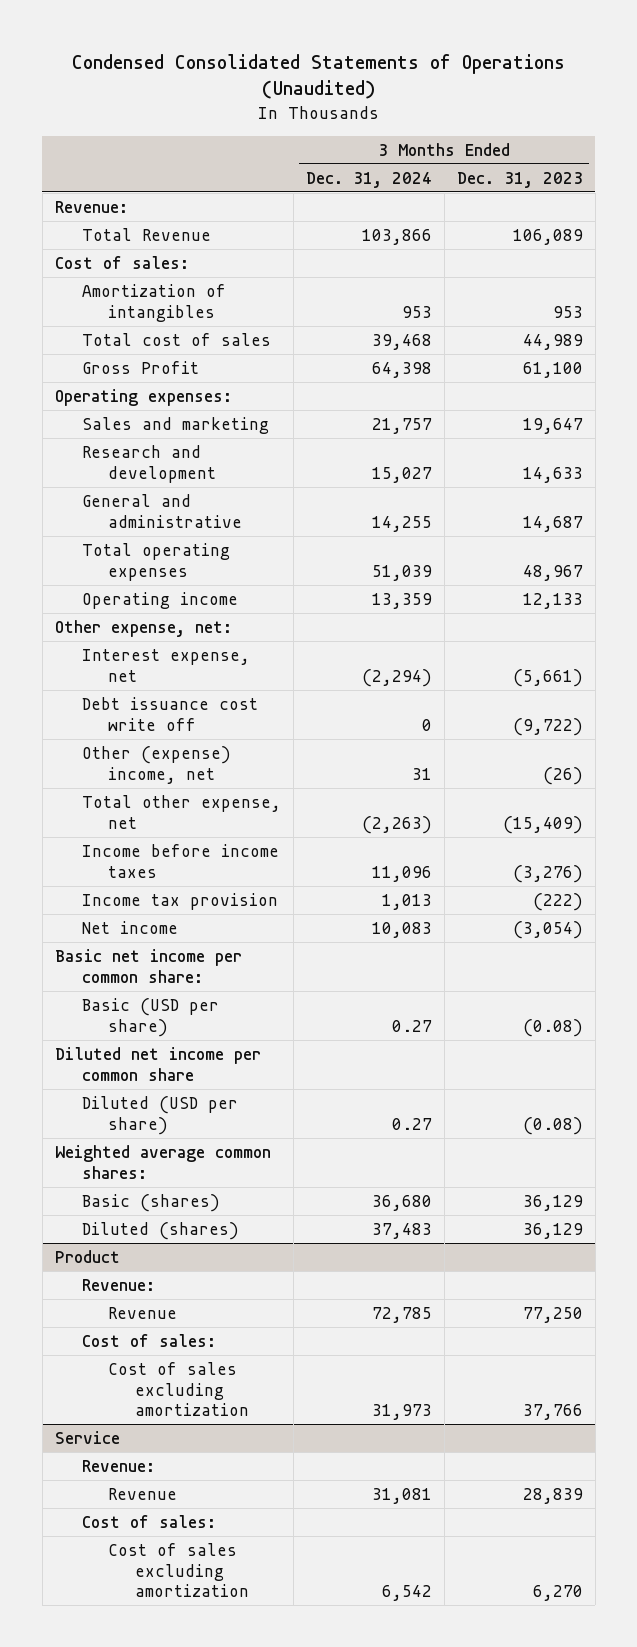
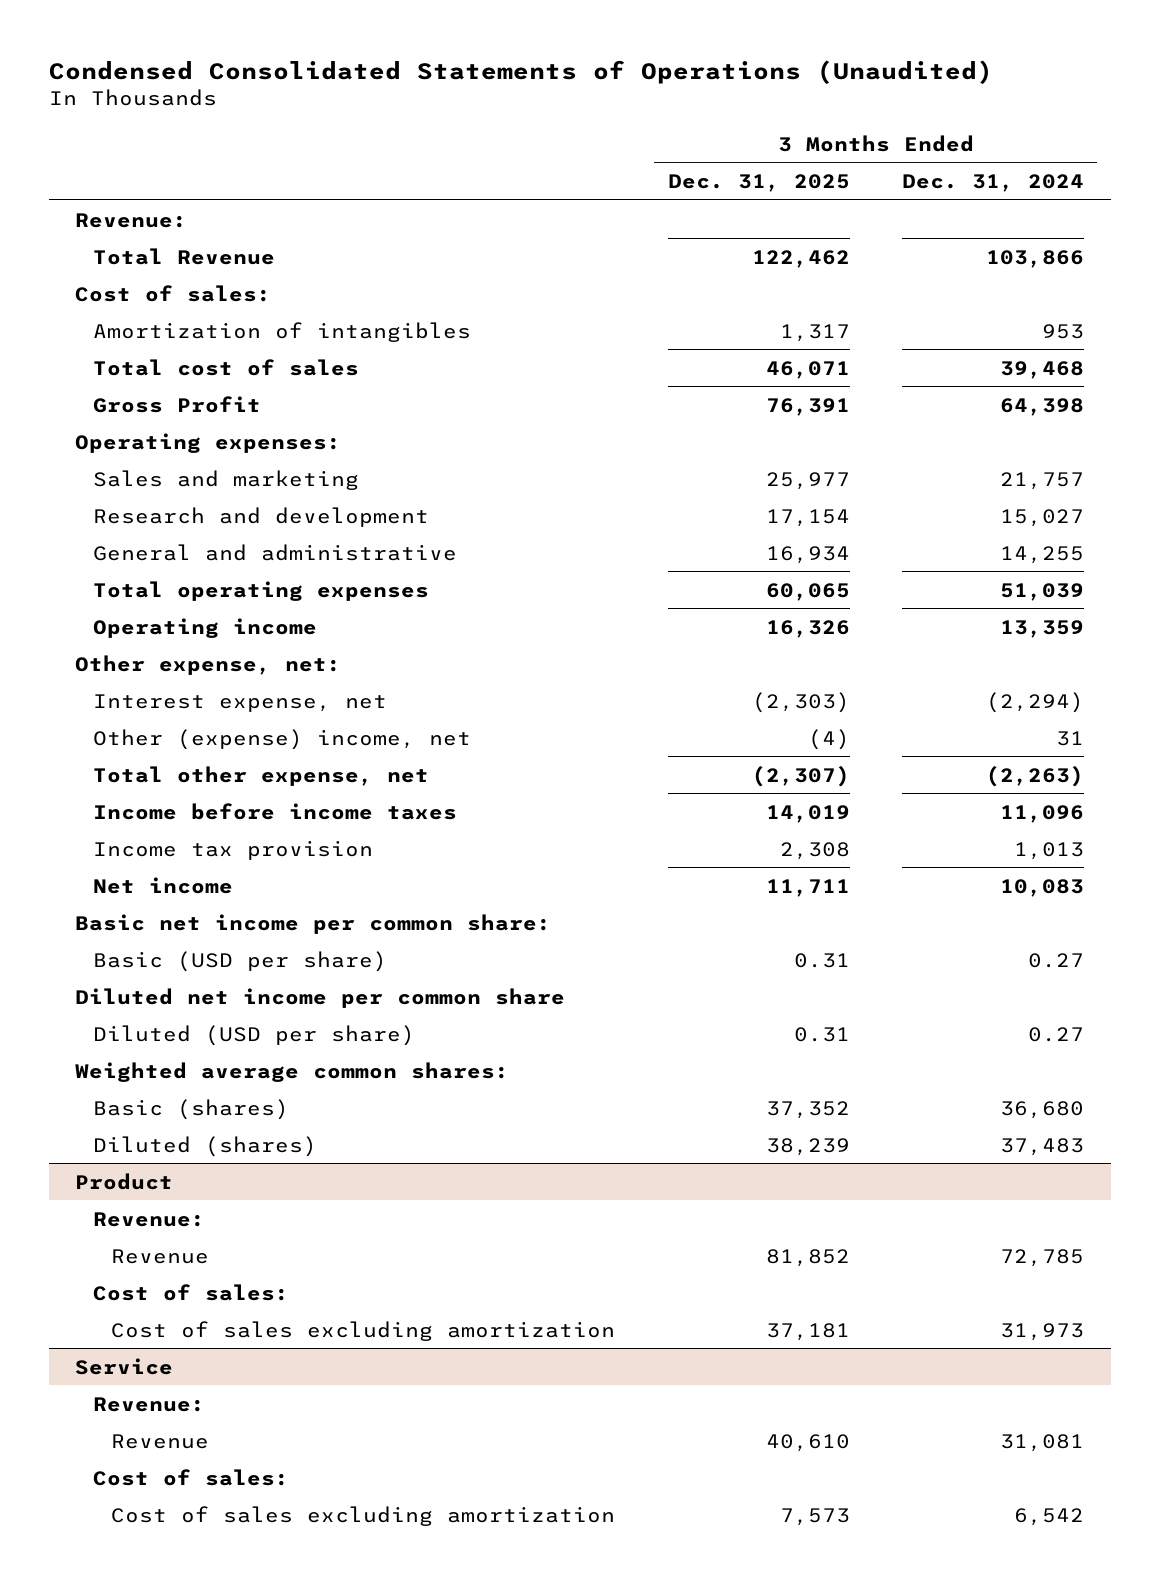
- | 3 Months Ended Dec. 31, 2024 | 3 Months Ended Dec. 31, 2023
+ | 3 Months Ended Dec. 31, 2025 | 3 Months Ended Dec. 31, 2024
- Debt issuance cost write off | 0 | (9,722)

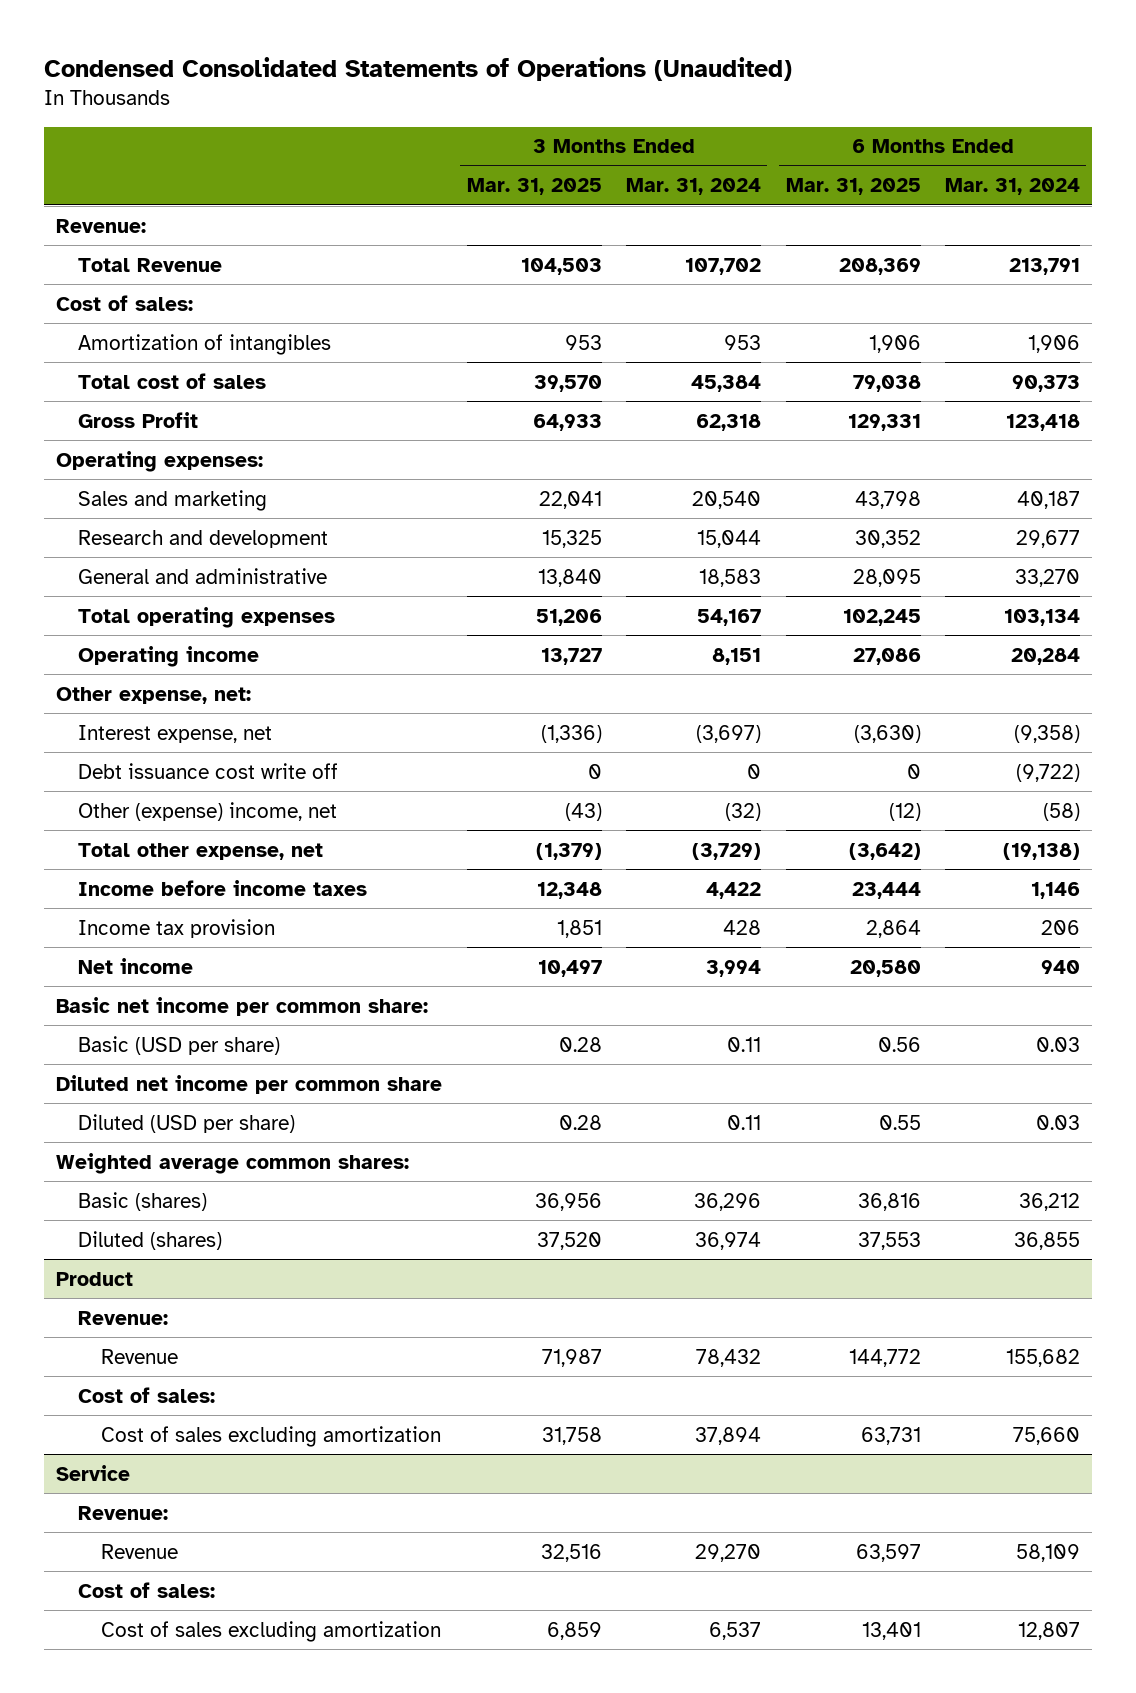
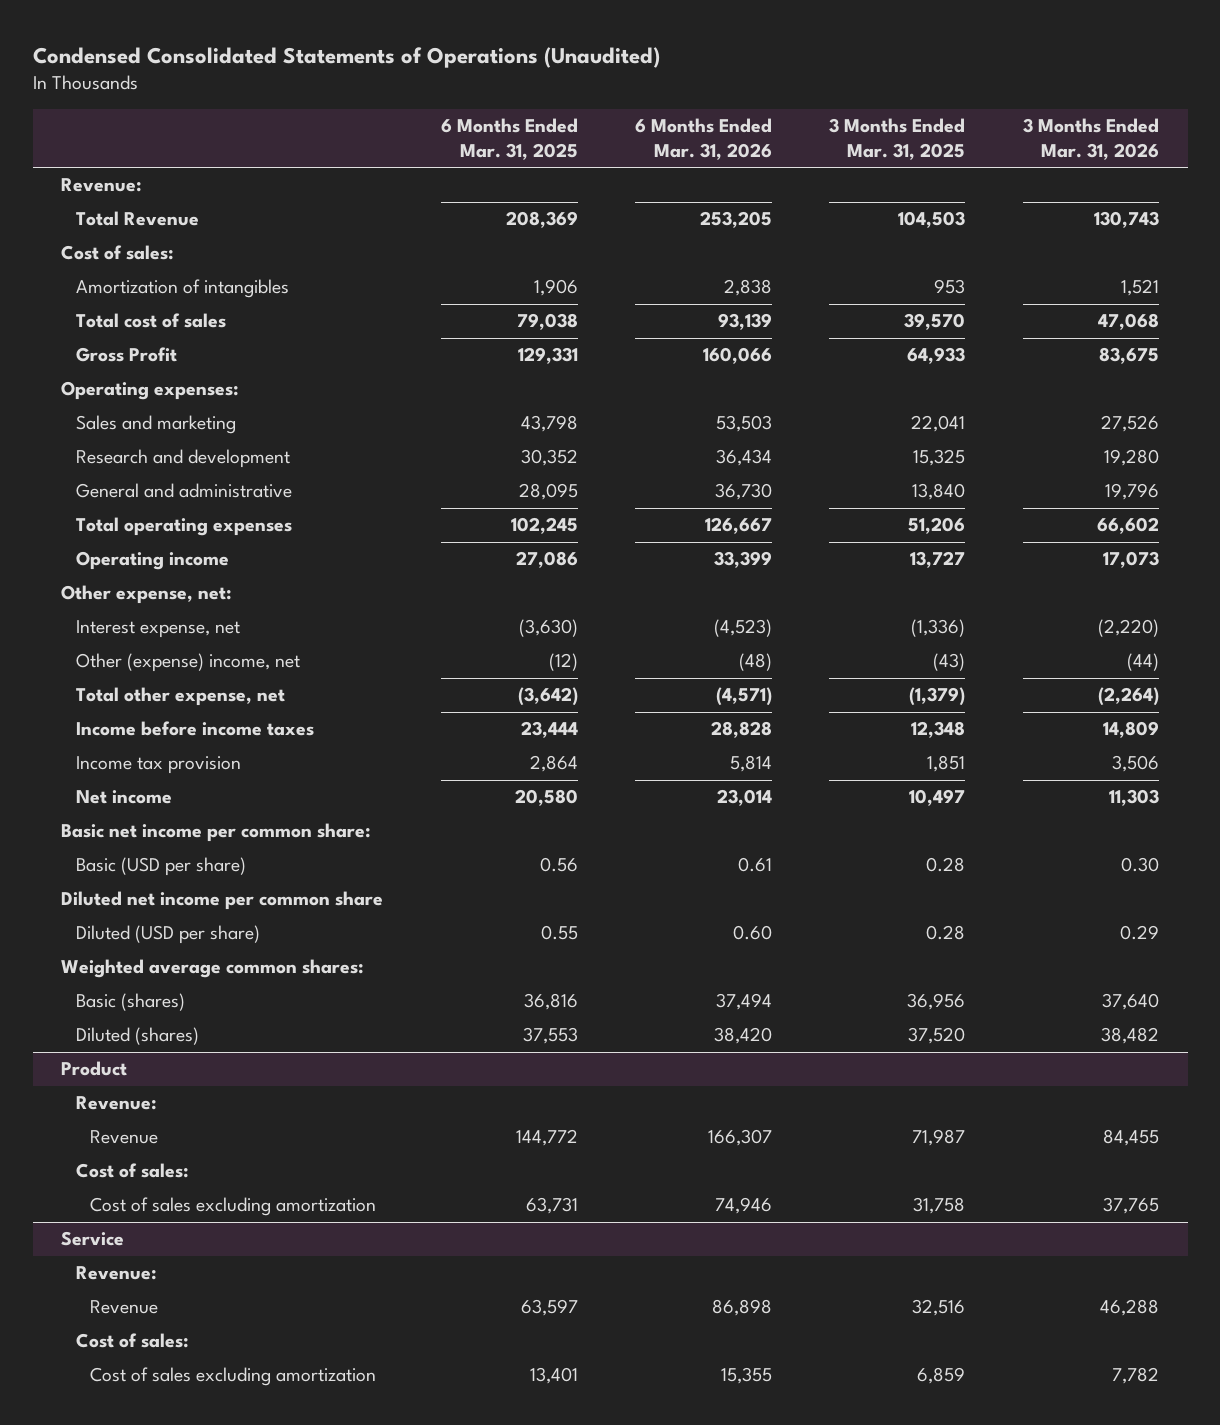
- | 3 Months Ended Mar. 31, 2025 | 3 Months Ended Mar. 31, 2024 | 6 Months Ended Mar. 31, 2025 | 6 Months Ended Mar. 31, 2024
+ | 6 Months Ended Mar. 31, 2025 | 6 Months Ended Mar. 31, 2026 | 3 Months Ended Mar. 31, 2025 | 3 Months Ended Mar. 31, 2026
- Debt issuance cost write off | 0 | 0 | 0 | (9,722)

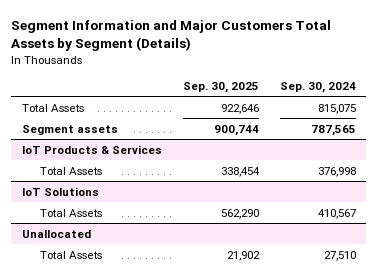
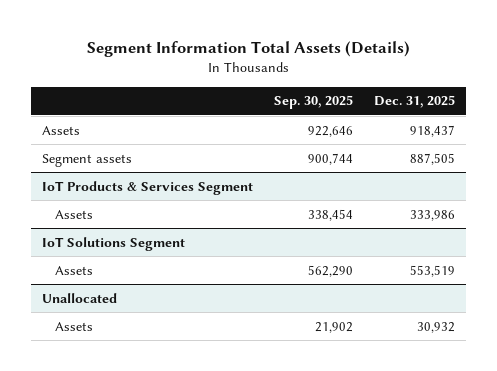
- Segment Information and Major Customers Total Assets by Segment (Details)
+ Segment Information Total Assets (Details)
- | Sep. 30, 2025 | Sep. 30, 2024
+ | Sep. 30, 2025 | Dec. 31, 2025
- Total Assets | 922,646 | 815,075
+ Assets | 922,646 | 918,437
- IoT Products & Services
- Total Assets | 338,454 | 376,998
- IoT Solutions
- Total Assets | 562,290 | 410,567
+ IoT Products & Services Segment
+ Assets | 338,454 | 333,986
+ IoT Solutions Segment
+ Assets | 562,290 | 553,519
@ Unallocated
- Total Assets | 21,902 | 27,510
+ Assets | 21,902 | 30,932

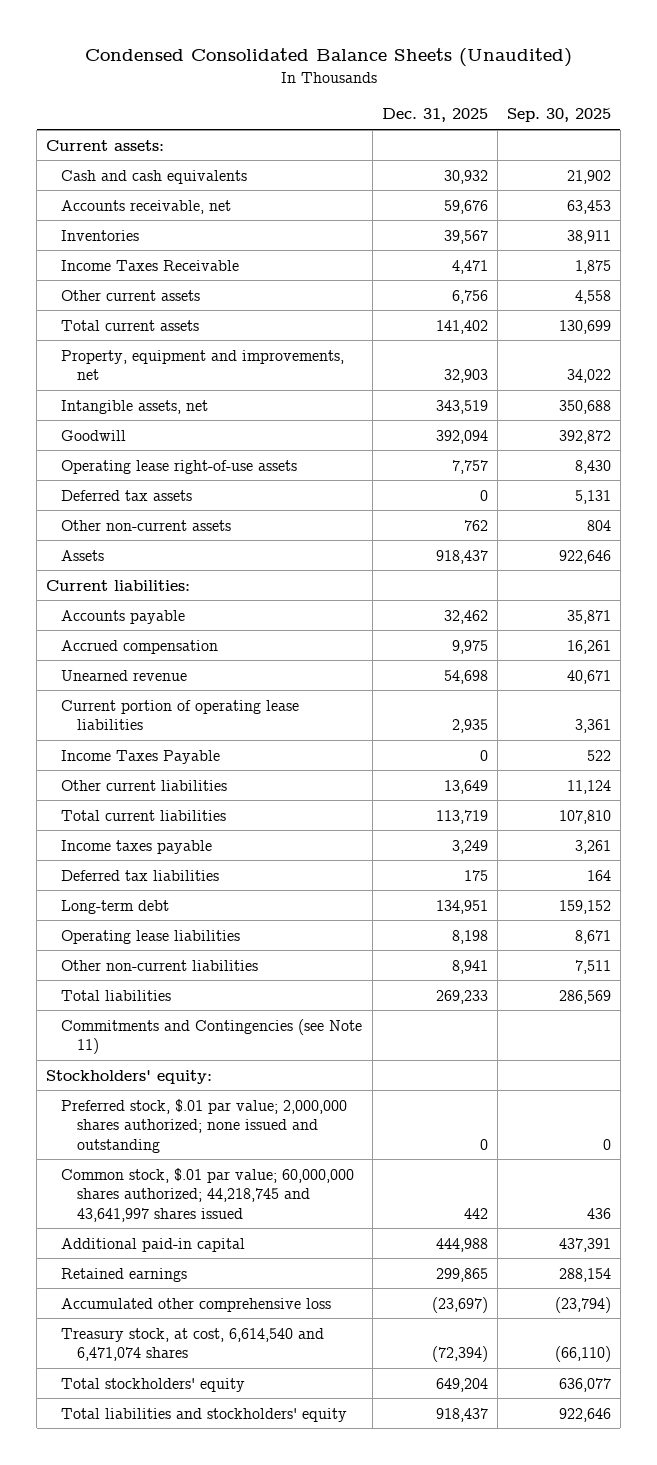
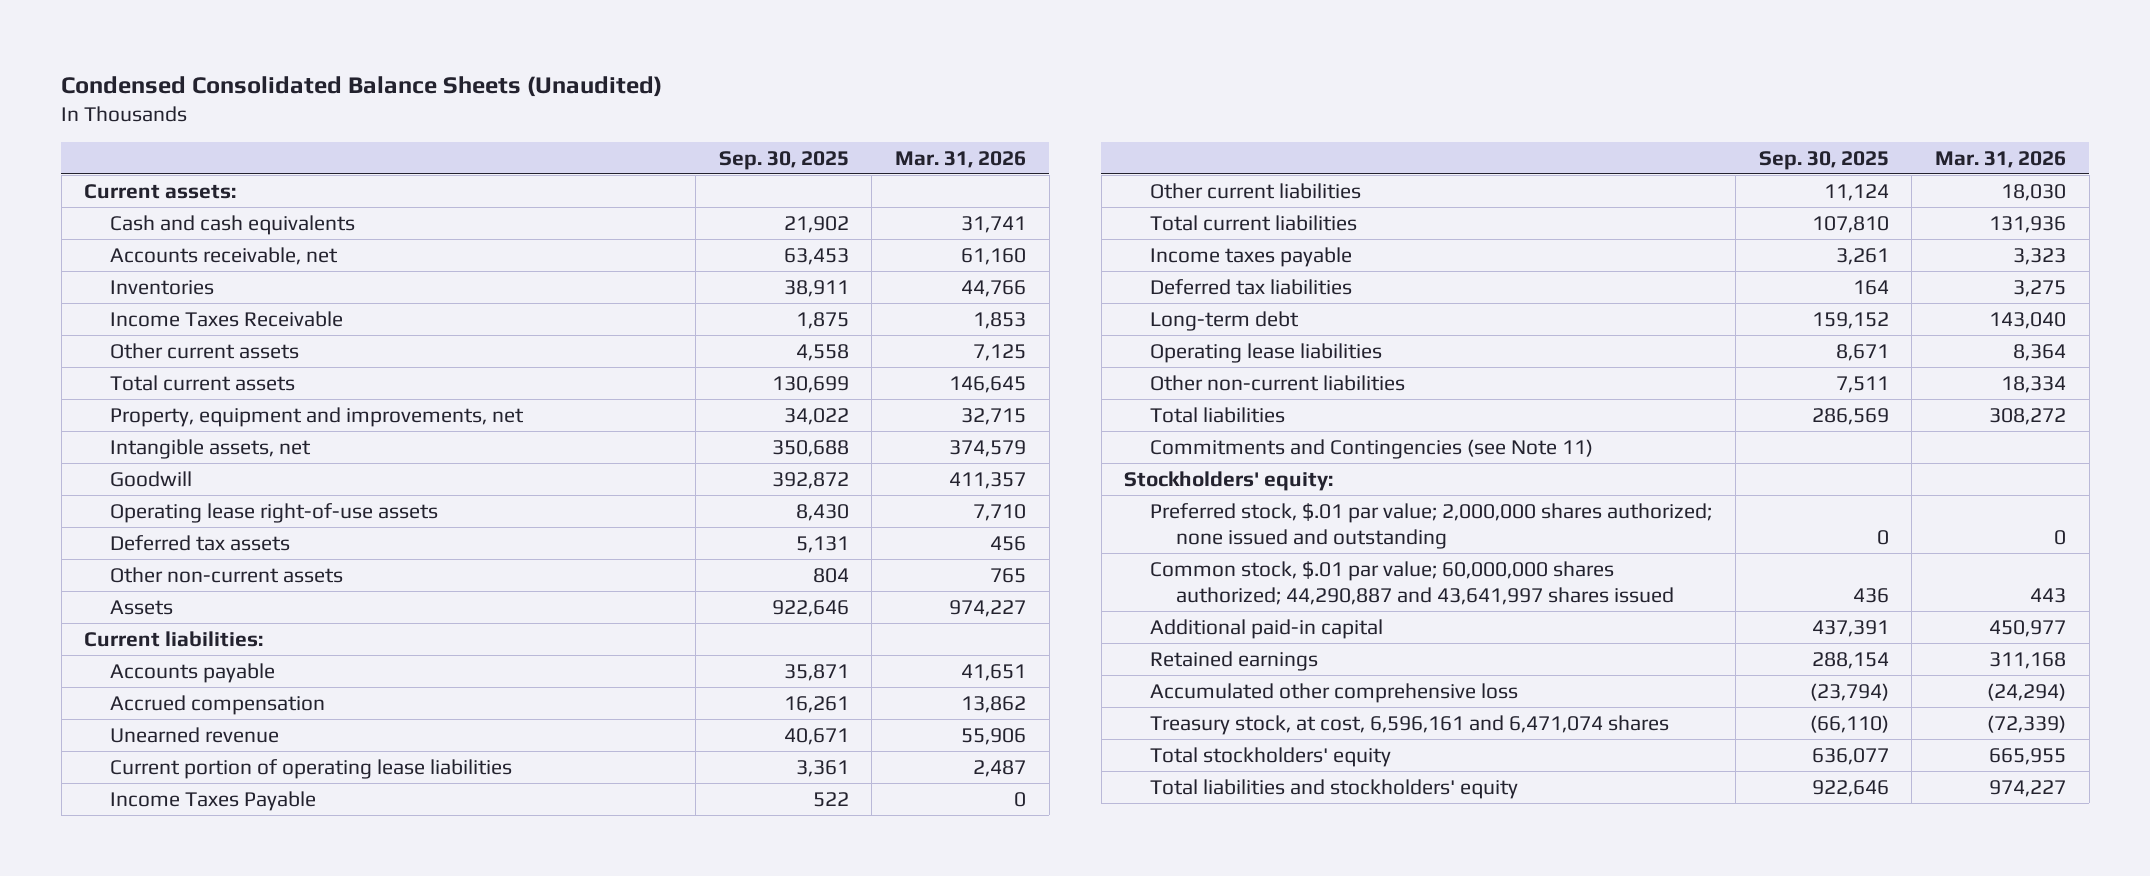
- | Dec. 31, 2025 | Sep. 30, 2025
+ | Sep. 30, 2025 | Mar. 31, 2026
- Common stock, $.01 par value; 60,000,000 shares authorized; 44,218,745 and 43,641,997 shares issued | 442 | 436
+ Common stock, $.01 par value; 60,000,000 shares authorized; 44,290,887 and 43,641,997 shares issued | 436 | 443
- Treasury stock, at cost, 6,614,540 and 6,471,074 shares | (72,394) | (66,110)
+ Treasury stock, at cost, 6,596,161 and 6,471,074 shares | (66,110) | (72,339)

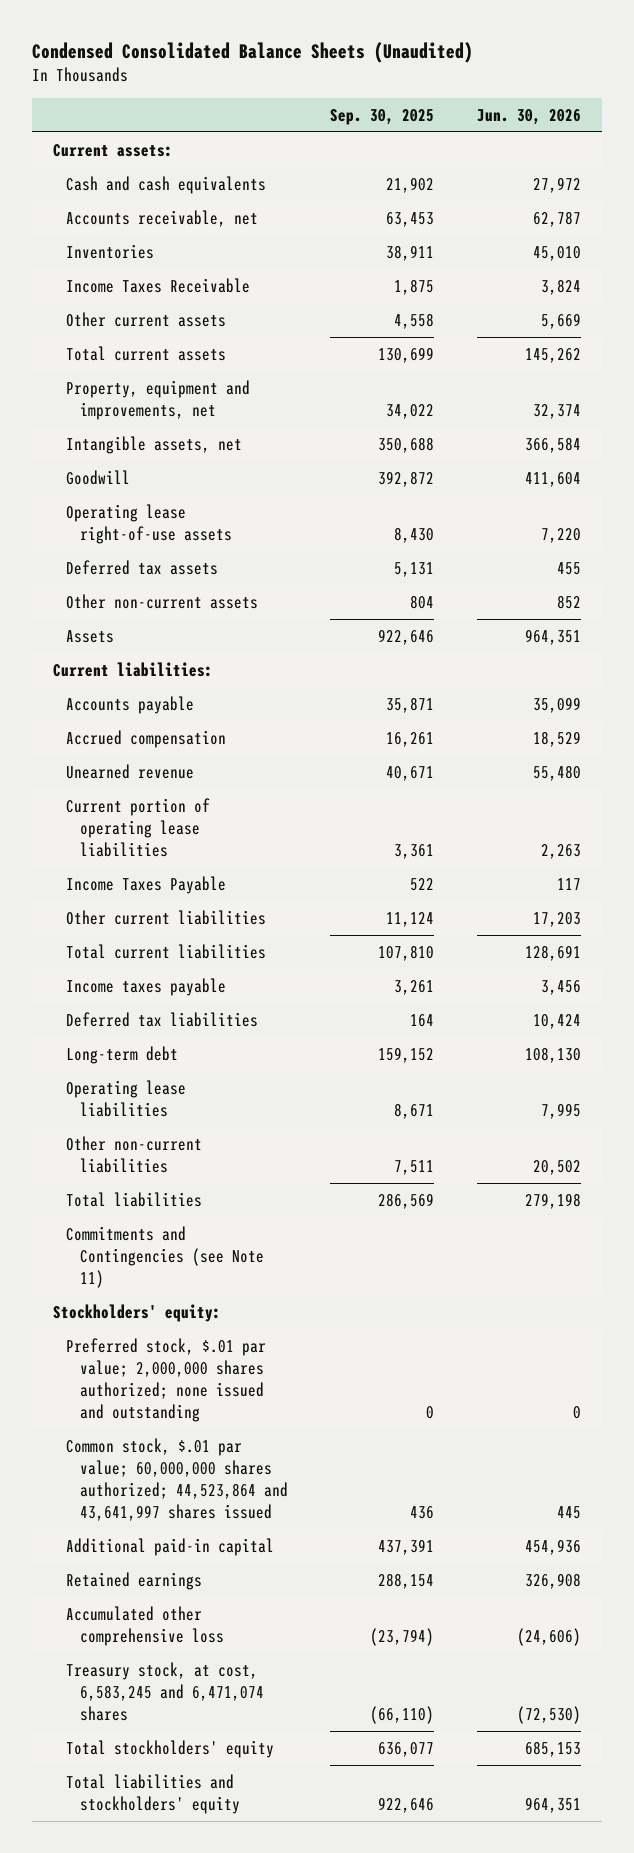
- | Sep. 30, 2025 | Mar. 31, 2026
+ | Sep. 30, 2025 | Jun. 30, 2026
- Common stock, $.01 par value; 60,000,000 shares authorized; 44,290,887 and 43,641,997 shares issued | 436 | 443
+ Common stock, $.01 par value; 60,000,000 shares authorized; 44,523,864 and 43,641,997 shares issued | 436 | 445
- Treasury stock, at cost, 6,596,161 and 6,471,074 shares | (66,110) | (72,339)
+ Treasury stock, at cost, 6,583,245 and 6,471,074 shares | (66,110) | (72,530)

